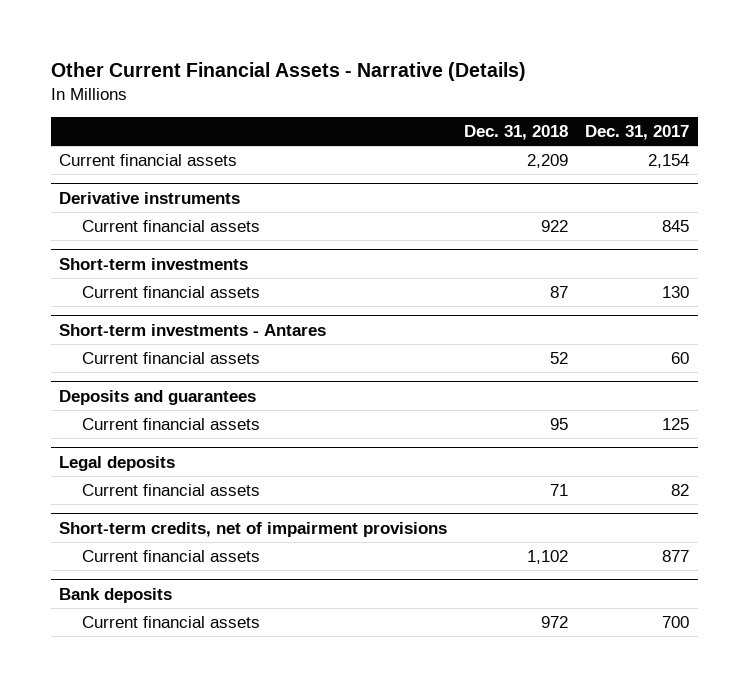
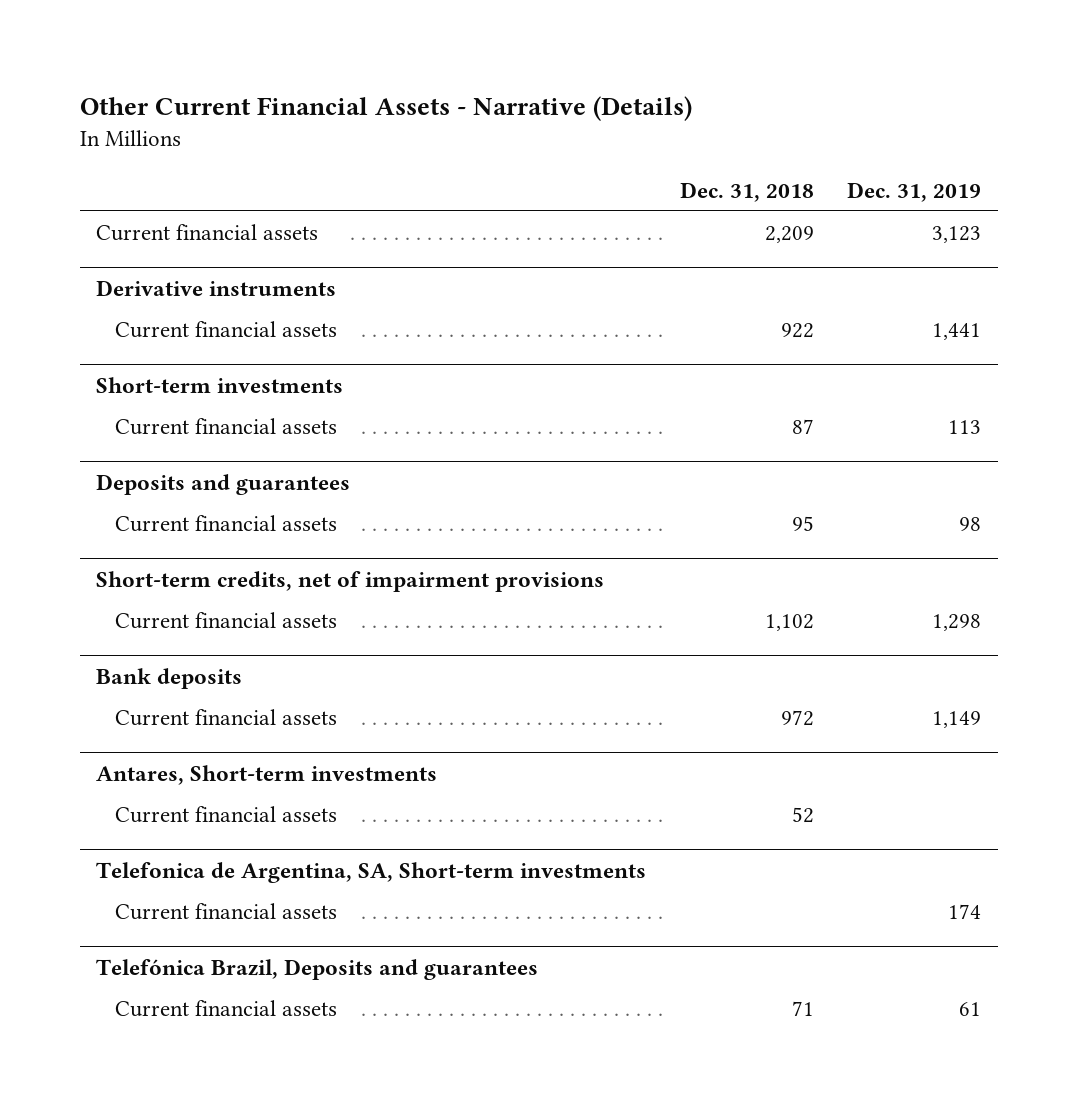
- | Dec. 31, 2018 | Dec. 31, 2017
+ | Dec. 31, 2018 | Dec. 31, 2019
- Short-term investments - Antares
- Current financial assets | 52 | 60
- Legal deposits
- Current financial assets | 71 | 82
+ Antares, Short-term investments
+ Current financial assets | 52 |
+ Telefonica de Argentina, SA, Short-term investments
+ Current financial assets | | 174
+ Telefónica Brazil, Deposits and guarantees
+ Current financial assets | 71 | 61

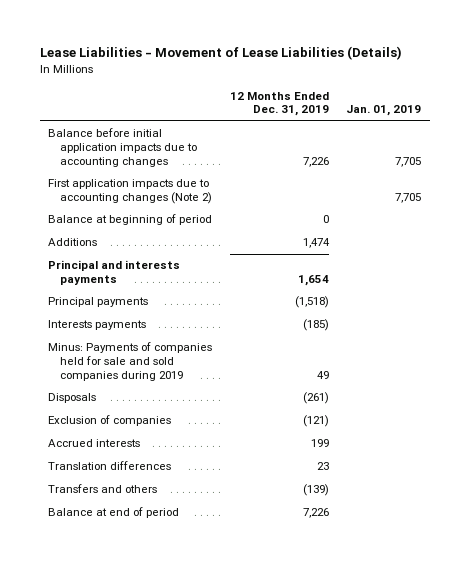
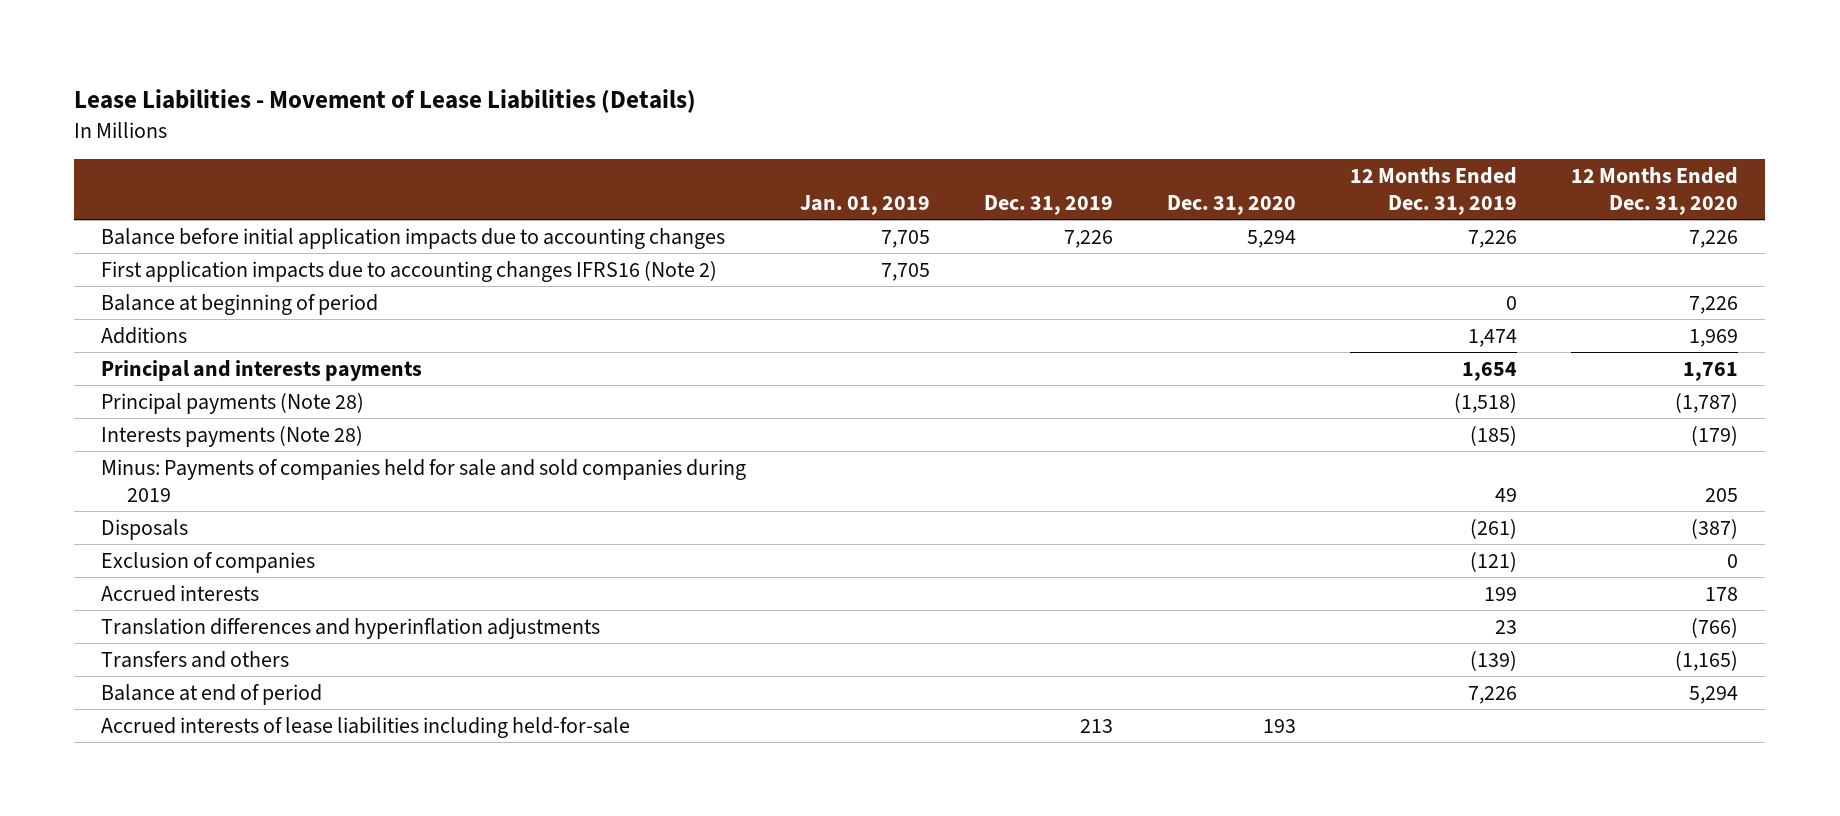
- | 12 Months Ended Dec. 31, 2019 | Jan. 01, 2019
+ | Jan. 01, 2019 | Dec. 31, 2019 | Dec. 31, 2020 | 12 Months Ended Dec. 31, 2019 | 12 Months Ended Dec. 31, 2020
- First application impacts due to accounting changes (Note 2) | | 7,705
+ First application impacts due to accounting changes IFRS16 (Note 2) | 7,705 | | | |
- Principal payments | (1,518) |
- Interests payments | (185) |
+ Principal payments (Note 28) | | | | (1,518) | (1,787)
+ Interests payments (Note 28) | | | | (185) | (179)
- Translation differences | 23 |
+ Translation differences and hyperinflation adjustments | | | | 23 | (766)
+ Accrued interests of lease liabilities including held-for-sale | | 213 | 193 | |

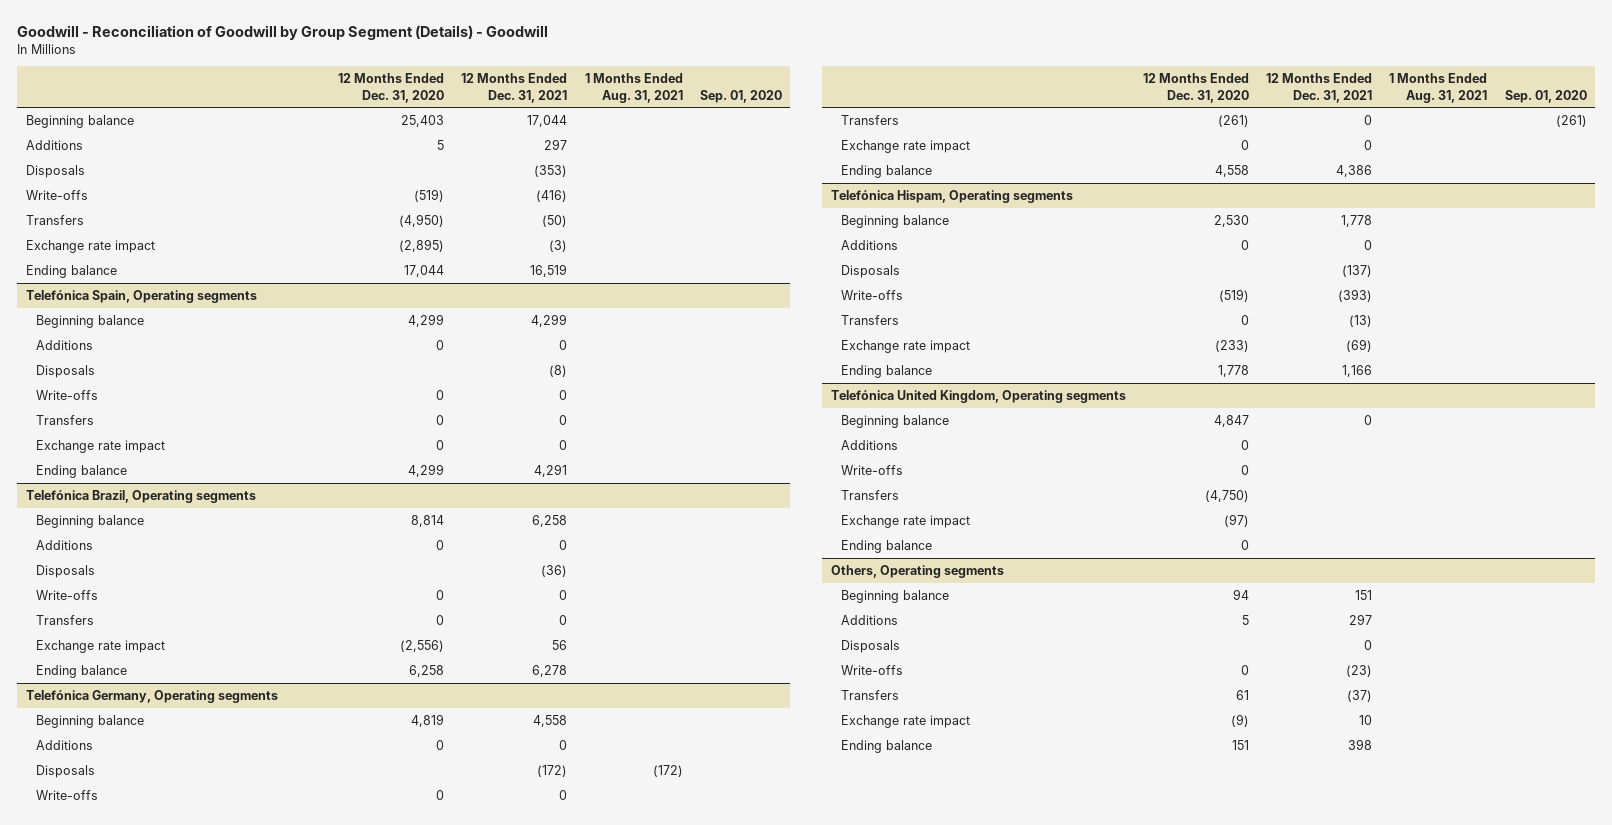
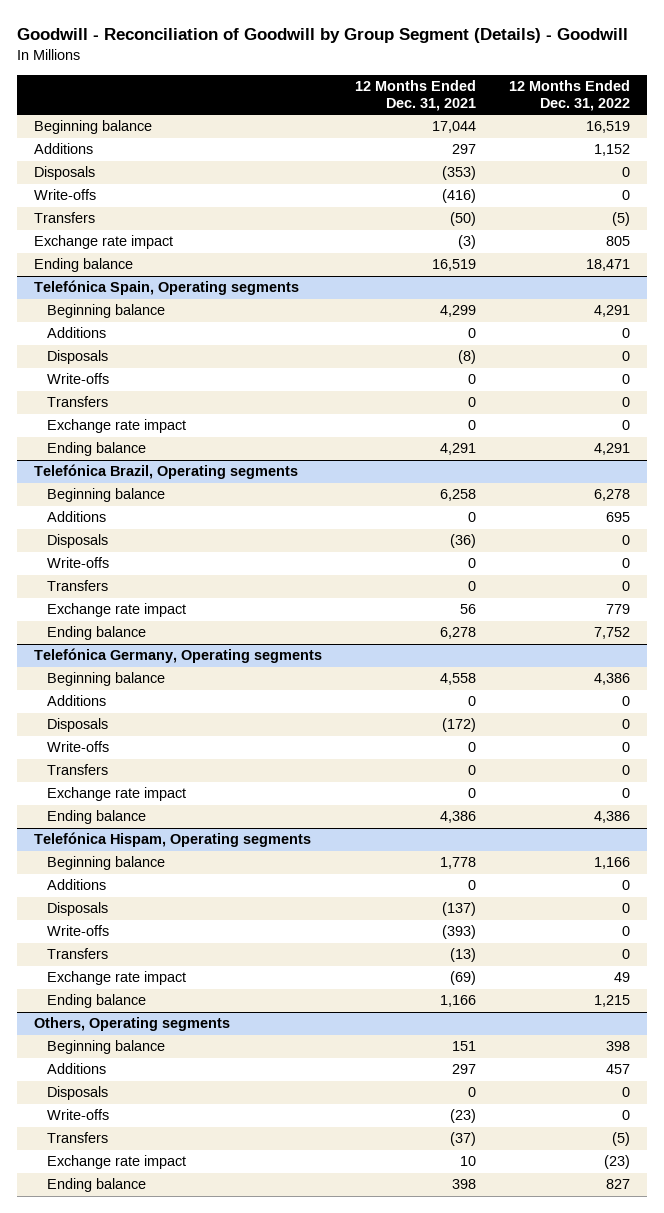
- | 12 Months Ended Dec. 31, 2020 | 12 Months Ended Dec. 31, 2021 | 1 Months Ended Aug. 31, 2021 | Sep. 01, 2020
+ | 12 Months Ended Dec. 31, 2021 | 12 Months Ended Dec. 31, 2022
- Telefónica United Kingdom, Operating segments
- Beginning balance | 4,847 | 0 | |
- Additions | 0 | | |
- Write-offs | 0 | | |
- Transfers | (4,750) | | |
- Exchange rate impact | (97) | | |
- Ending balance | 0 | | |

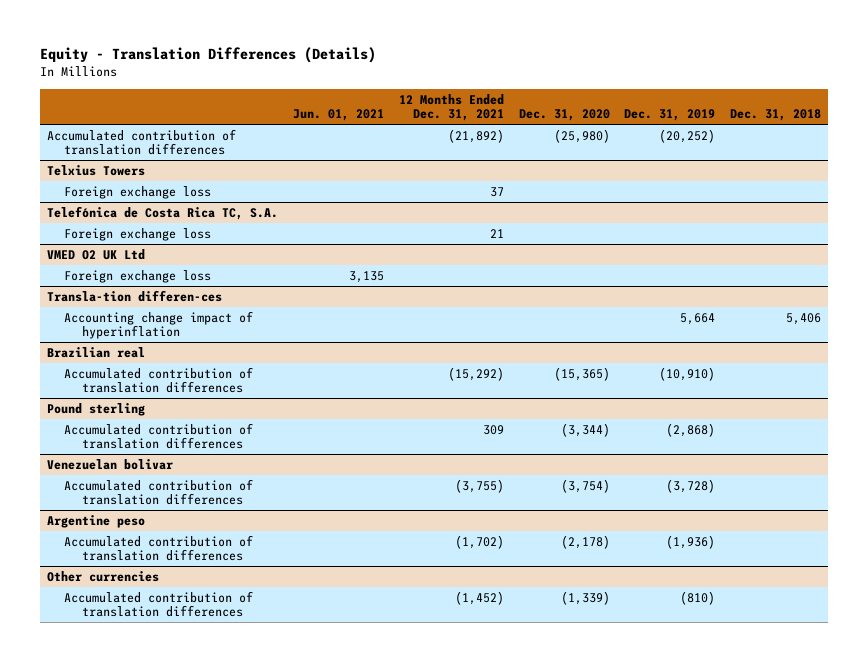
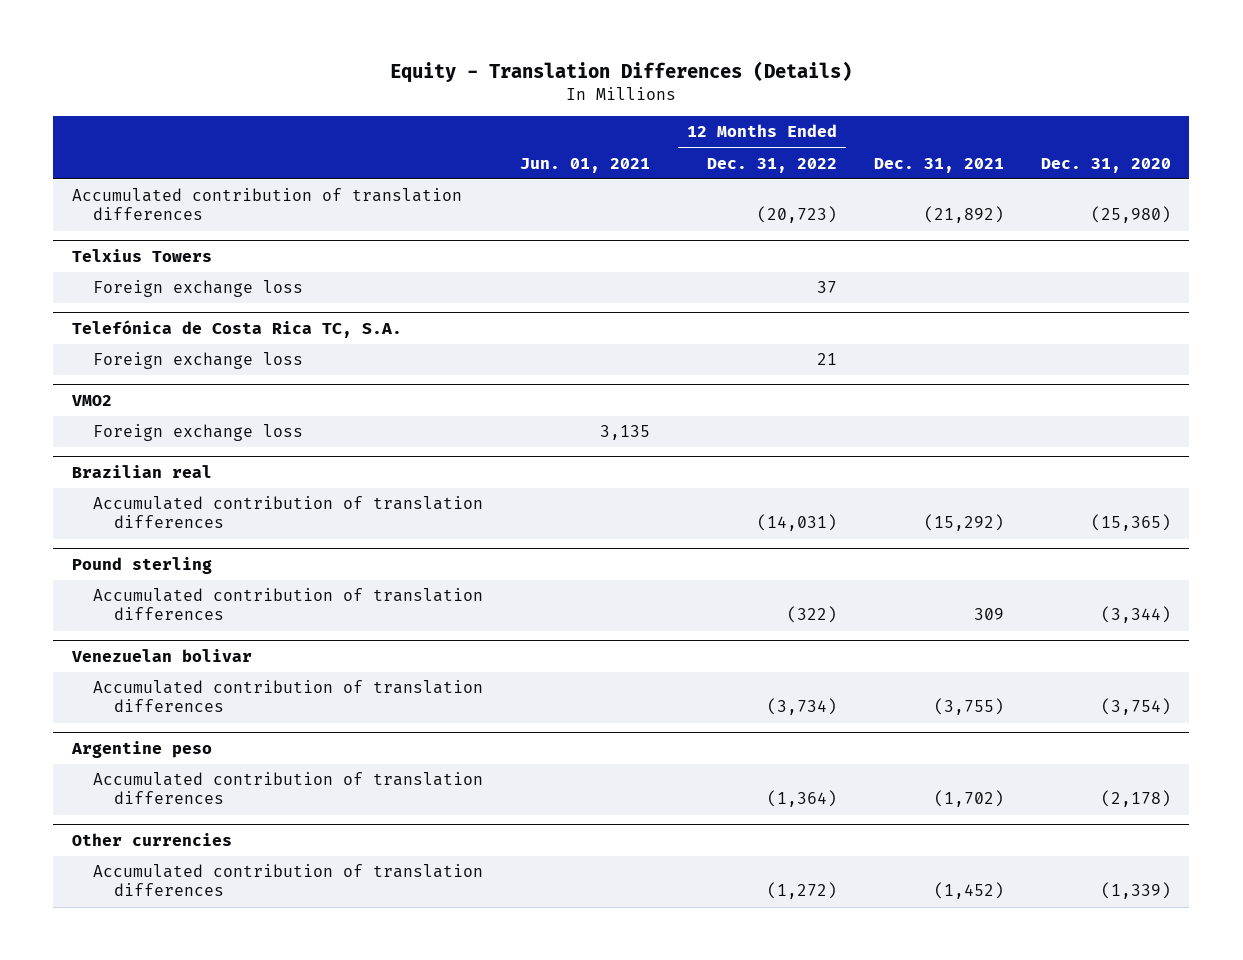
- | Jun. 01, 2021 | 12 Months Ended Dec. 31, 2021 | Dec. 31, 2020 | Dec. 31, 2019 | Dec. 31, 2018
+ | Jun. 01, 2021 | 12 Months Ended Dec. 31, 2022 | Dec. 31, 2021 | Dec. 31, 2020
- VMED O2 UK Ltd
+ VMO2
- Transla-tion differen-ces
- Accounting change impact of hyperinflation | | | | 5,664 | 5,406

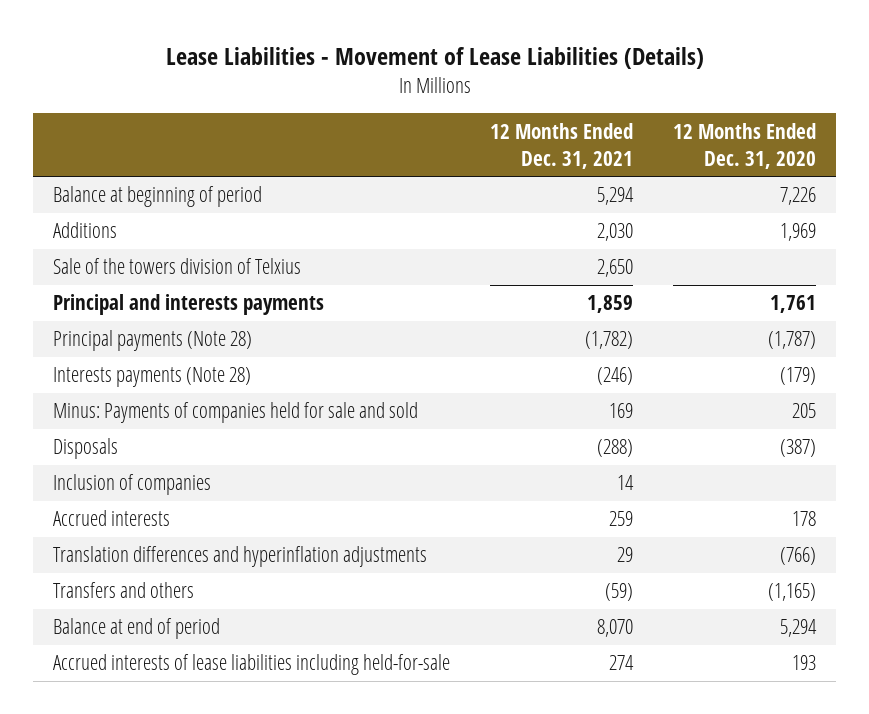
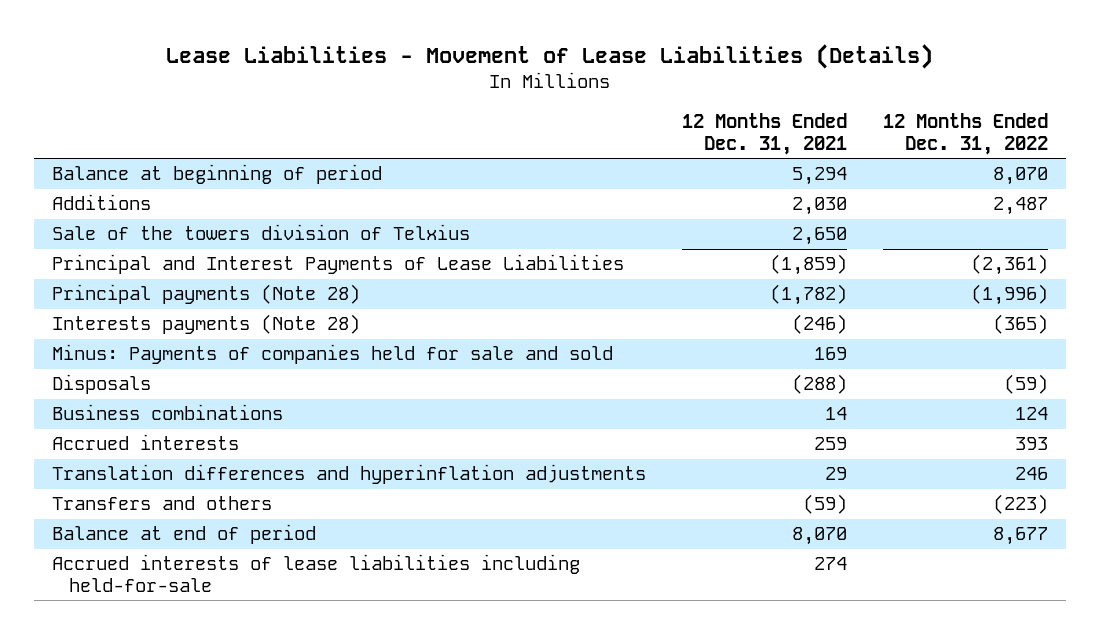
- | 12 Months Ended Dec. 31, 2021 | 12 Months Ended Dec. 31, 2020
+ | 12 Months Ended Dec. 31, 2021 | 12 Months Ended Dec. 31, 2022
- Principal and interests payments | 1,859 | 1,761
+ Principal and Interest Payments of Lease Liabilities | (1,859) | (2,361)
- Inclusion of companies | 14 |
+ Business combinations | 14 | 124

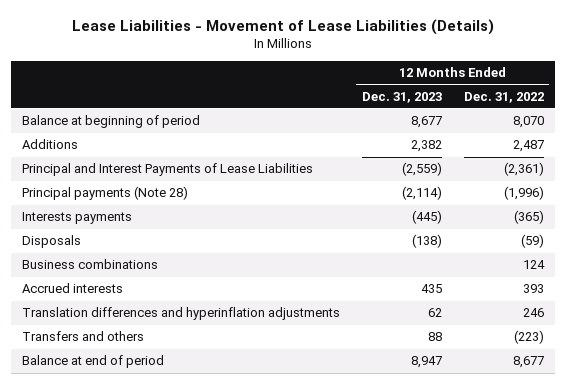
- | 12 Months Ended Dec. 31, 2021 | 12 Months Ended Dec. 31, 2022
+ | 12 Months Ended Dec. 31, 2023 | 12 Months Ended Dec. 31, 2022
- Sale of the towers division of Telxius | 2,650 |
- Interests payments (Note 28) | (246) | (365)
- Minus: Payments of companies held for sale and sold | 169 |
+ Interests payments | (445) | (365)
- Accrued interests of lease liabilities including held-for-sale | 274 |

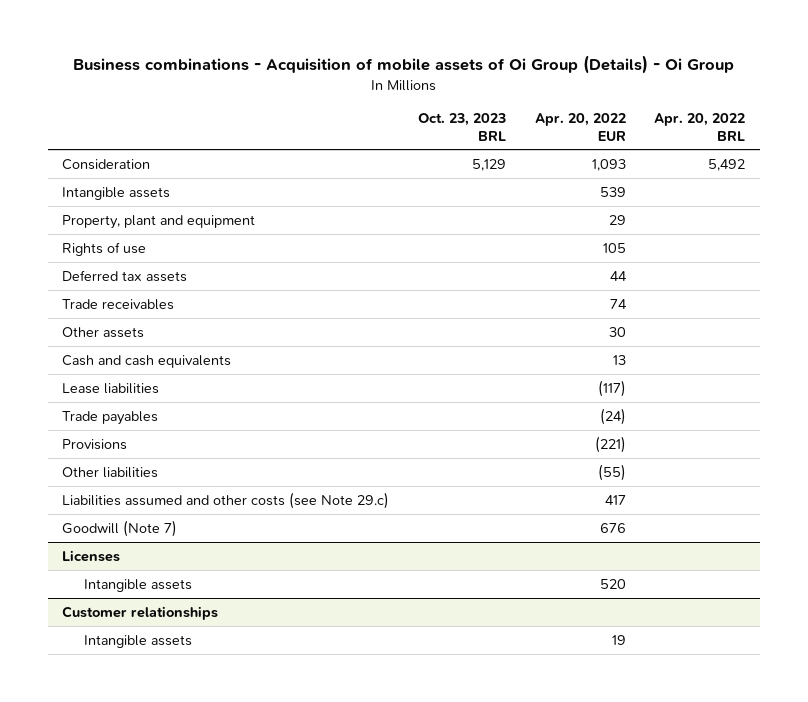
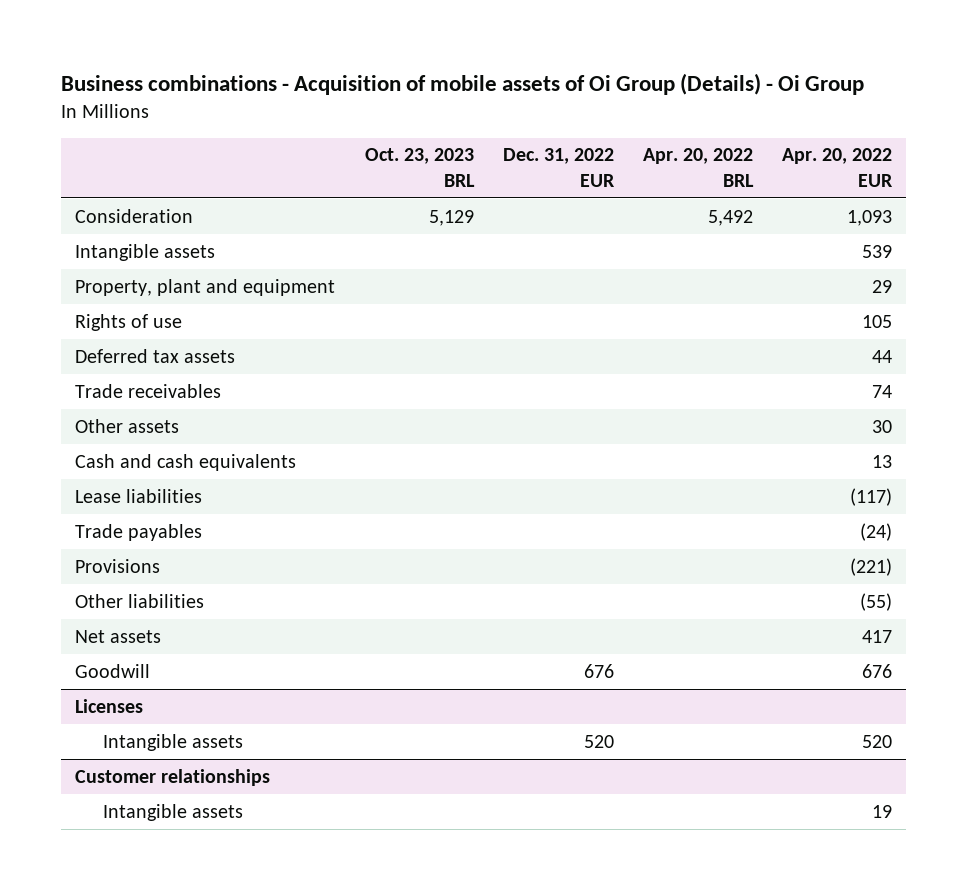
- | Oct. 23, 2023 BRL | Apr. 20, 2022 EUR | Apr. 20, 2022 BRL
+ | Oct. 23, 2023 BRL | Dec. 31, 2022 EUR | Apr. 20, 2022 BRL | Apr. 20, 2022 EUR
- Liabilities assumed and other costs (see Note 29.c) | | 417 |
- Goodwill (Note 7) | | 676 |
+ Net assets | | | | 417
+ Goodwill | | 676 | | 676

